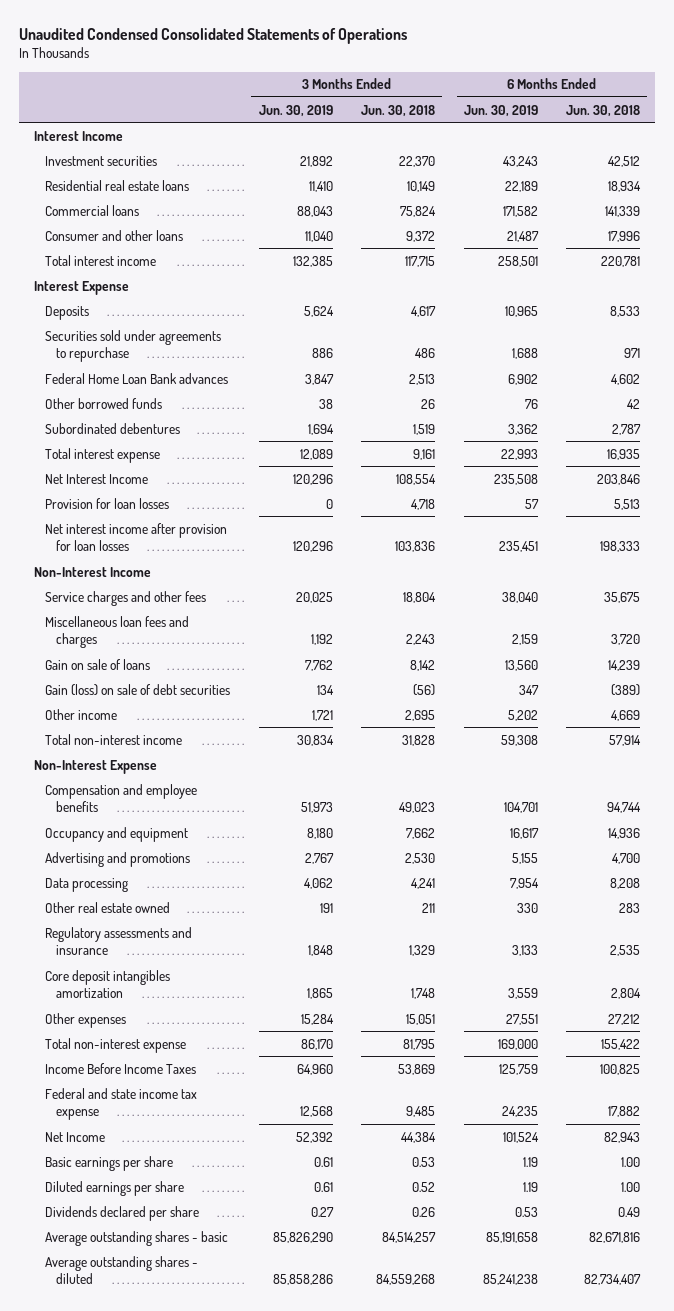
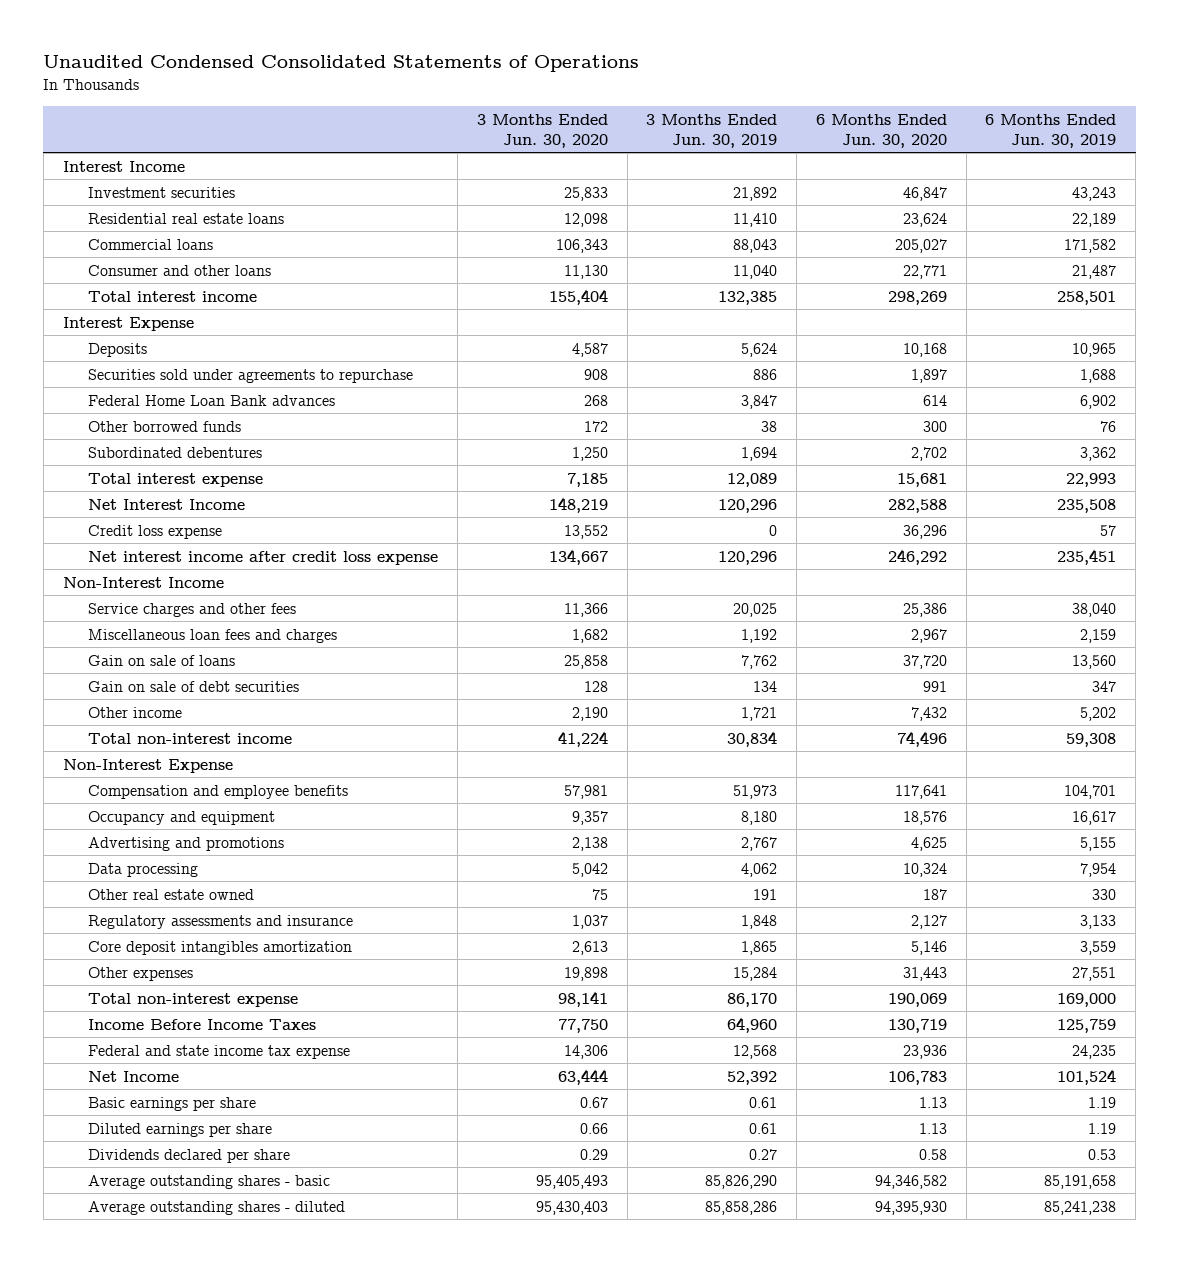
- | 3 Months Ended Jun. 30, 2019 | 3 Months Ended Jun. 30, 2018 | 6 Months Ended Jun. 30, 2019 | 6 Months Ended Jun. 30, 2018
+ | 3 Months Ended Jun. 30, 2020 | 3 Months Ended Jun. 30, 2019 | 6 Months Ended Jun. 30, 2020 | 6 Months Ended Jun. 30, 2019
- Provision for loan losses | 0 | 4,718 | 57 | 5,513
- Net interest income after provision for loan losses | 120,296 | 103,836 | 235,451 | 198,333
+ Credit loss expense | 13,552 | 0 | 36,296 | 57
+ Net interest income after credit loss expense | 134,667 | 120,296 | 246,292 | 235,451
- Gain (loss) on sale of debt securities | 134 | (56) | 347 | (389)
+ Gain on sale of debt securities | 128 | 134 | 991 | 347

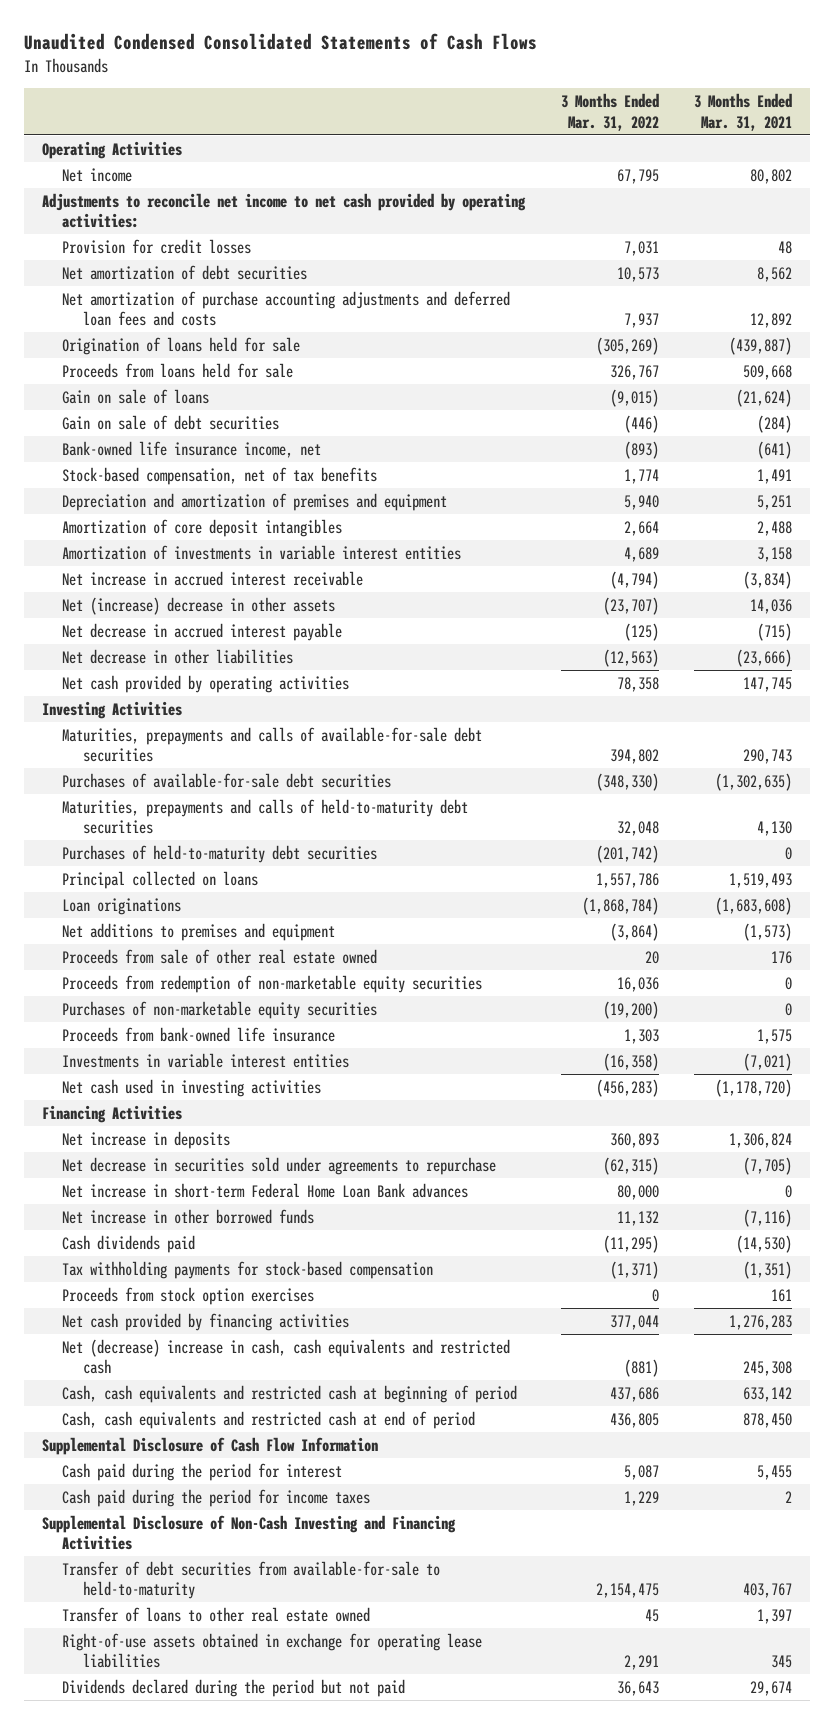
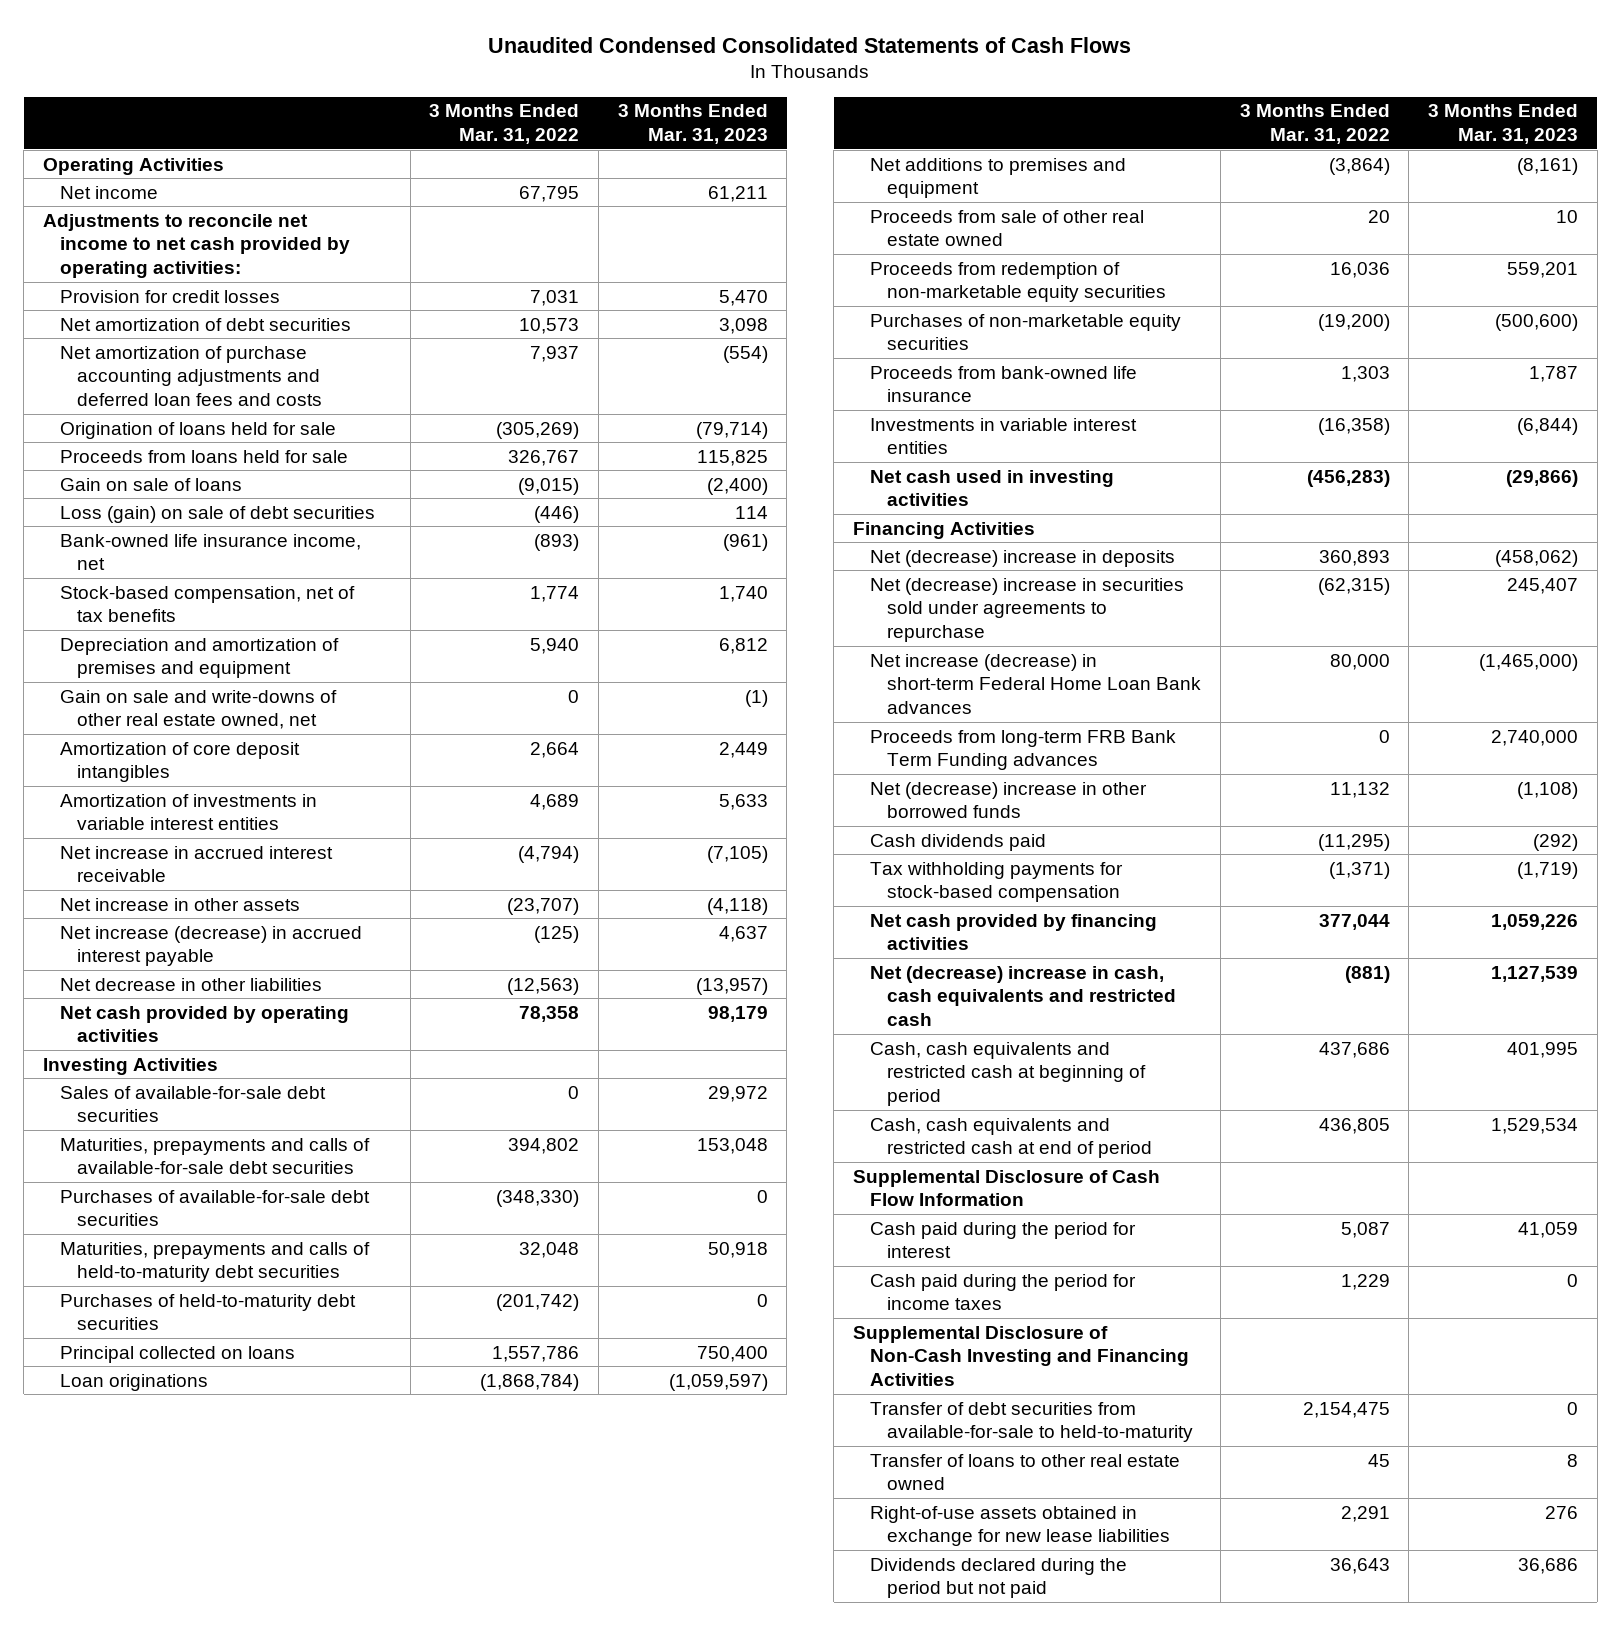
- | 3 Months Ended Mar. 31, 2022 | 3 Months Ended Mar. 31, 2021
+ | 3 Months Ended Mar. 31, 2022 | 3 Months Ended Mar. 31, 2023
- Gain on sale of debt securities | (446) | (284)
+ Loss (gain) on sale of debt securities | (446) | 114
+ Gain on sale and write-downs of other real estate owned, net | 0 | (1)
- Net (increase) decrease in other assets | (23,707) | 14,036
- Net decrease in accrued interest payable | (125) | (715)
+ Net increase in other assets | (23,707) | (4,118)
+ Net increase (decrease) in accrued interest payable | (125) | 4,637
+ Sales of available-for-sale debt securities | 0 | 29,972
- Net increase in deposits | 360,893 | 1,306,824
- Net decrease in securities sold under agreements to repurchase | (62,315) | (7,705)
- Net increase in short-term Federal Home Loan Bank advances | 80,000 | 0
- Net increase in other borrowed funds | 11,132 | (7,116)
+ Net (decrease) increase in deposits | 360,893 | (458,062)
+ Net (decrease) increase in securities sold under agreements to repurchase | (62,315) | 245,407
+ Net increase (decrease) in short-term Federal Home Loan Bank advances | 80,000 | (1,465,000)
+ Proceeds from long-term FRB Bank Term Funding advances | 0 | 2,740,000
+ Net (decrease) increase in other borrowed funds | 11,132 | (1,108)
- Proceeds from stock option exercises | 0 | 161
- Right-of-use assets obtained in exchange for operating lease liabilities | 2,291 | 345
+ Right-of-use assets obtained in exchange for new lease liabilities | 2,291 | 276

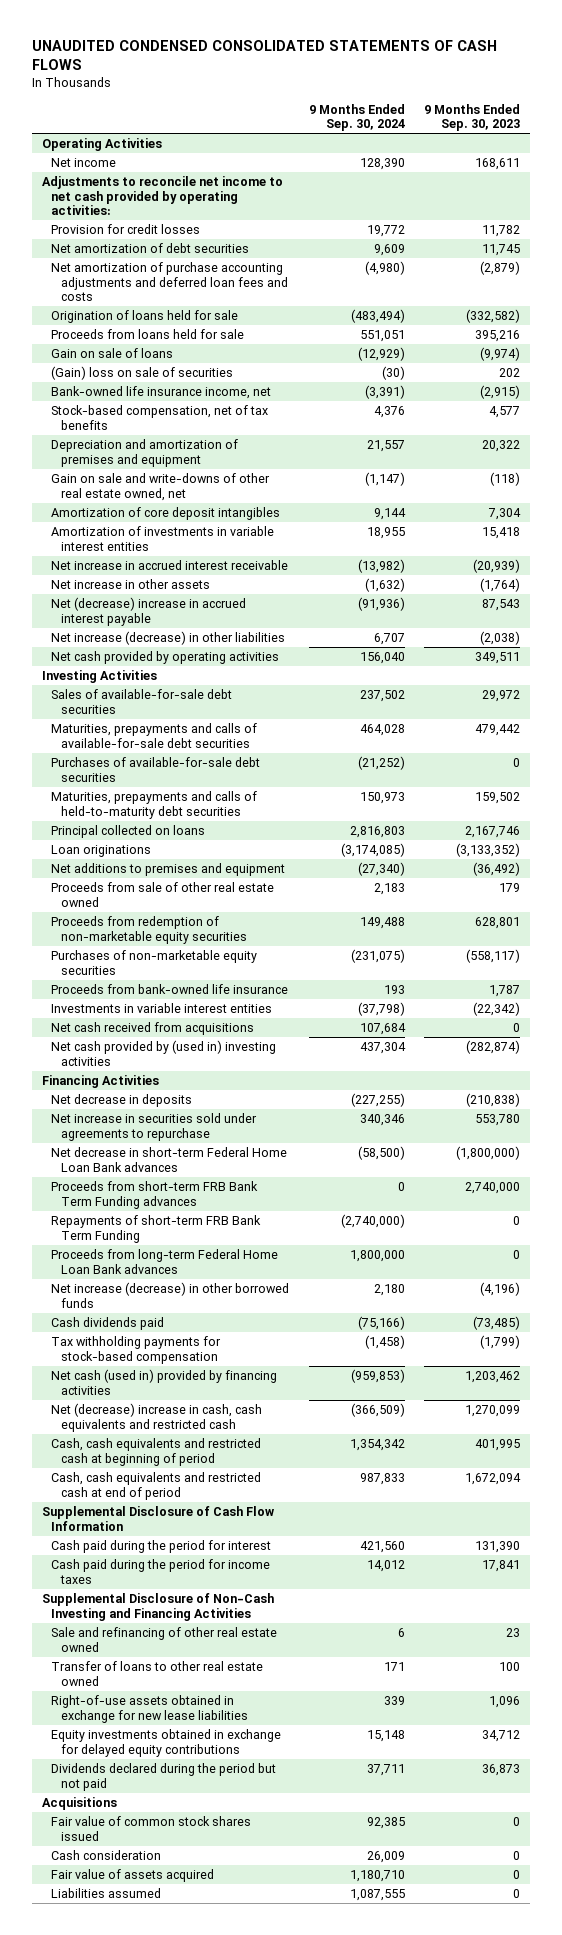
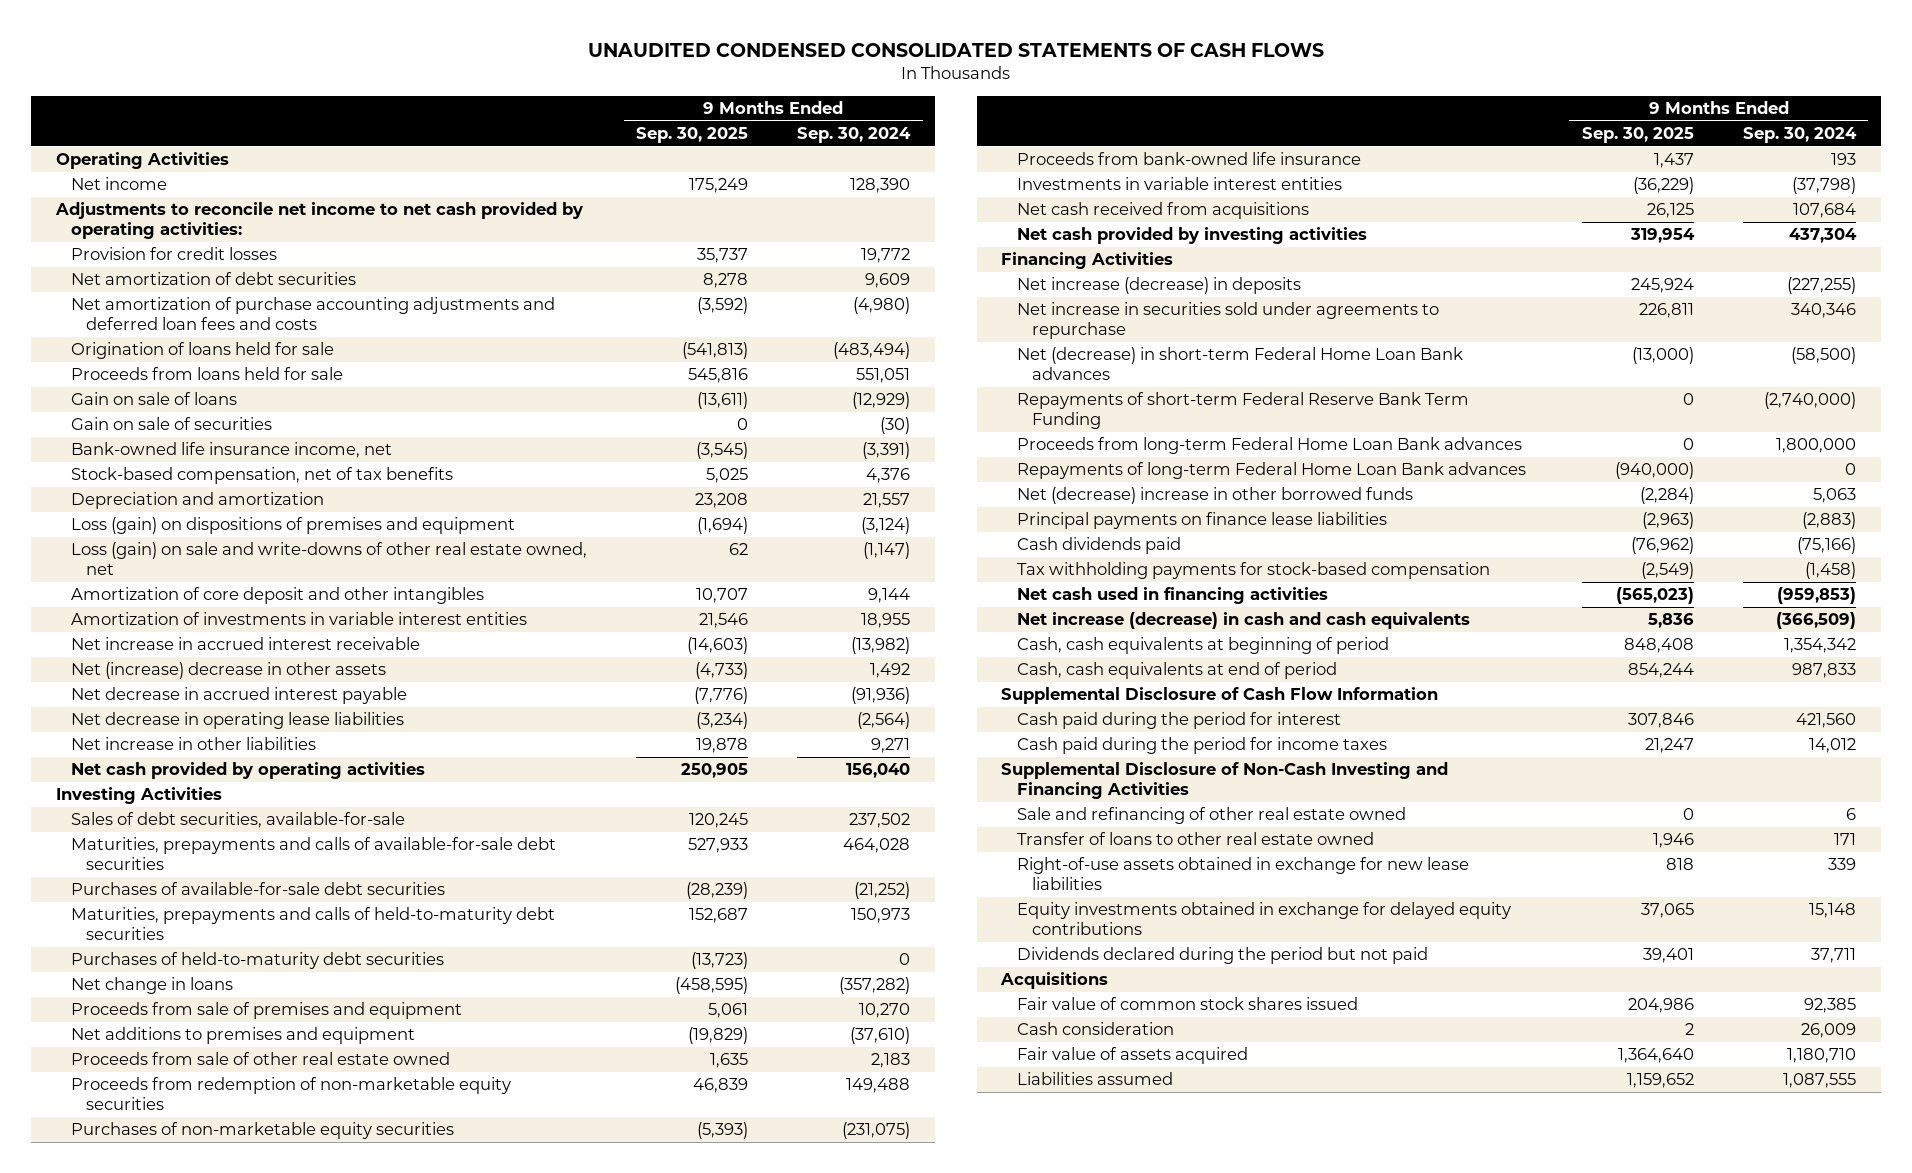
- | 9 Months Ended Sep. 30, 2024 | 9 Months Ended Sep. 30, 2023
+ | 9 Months Ended Sep. 30, 2025 | 9 Months Ended Sep. 30, 2024
- (Gain) loss on sale of securities | (30) | 202
+ Gain on sale of securities | 0 | (30)
- Depreciation and amortization of premises and equipment | 21,557 | 20,322
- Gain on sale and write-downs of other real estate owned, net | (1,147) | (118)
- Amortization of core deposit intangibles | 9,144 | 7,304
+ Depreciation and amortization | 23,208 | 21,557
+ Loss (gain) on dispositions of premises and equipment | (1,694) | (3,124)
+ Loss (gain) on sale and write-downs of other real estate owned, net | 62 | (1,147)
+ Amortization of core deposit and other intangibles | 10,707 | 9,144
- Net increase in other assets | (1,632) | (1,764)
- Net (decrease) increase in accrued interest payable | (91,936) | 87,543
- Net increase (decrease) in other liabilities | 6,707 | (2,038)
+ Net (increase) decrease in other assets | (4,733) | 1,492
+ Net decrease in accrued interest payable | (7,776) | (91,936)
+ Net decrease in operating lease liabilities | (3,234) | (2,564)
+ Net increase in other liabilities | 19,878 | 9,271
- Sales of available-for-sale debt securities | 237,502 | 29,972
+ Sales of debt securities, available-for-sale | 120,245 | 237,502
- Principal collected on loans | 2,816,803 | 2,167,746
- Loan originations | (3,174,085) | (3,133,352)
- Net additions to premises and equipment | (27,340) | (36,492)
+ Purchases of held-to-maturity debt securities | (13,723) | 0
+ Net change in loans | (458,595) | (357,282)
+ Proceeds from sale of premises and equipment | 5,061 | 10,270
+ Net additions to premises and equipment | (19,829) | (37,610)
- Net cash provided by (used in) investing activities | 437,304 | (282,874)
+ Net cash provided by investing activities | 319,954 | 437,304
- Net decrease in deposits | (227,255) | (210,838)
+ Net increase (decrease) in deposits | 245,924 | (227,255)
- Net decrease in short-term Federal Home Loan Bank advances | (58,500) | (1,800,000)
- Proceeds from short-term FRB Bank Term Funding advances | 0 | 2,740,000
- Repayments of short-term FRB Bank Term Funding | (2,740,000) | 0
+ Net (decrease) in short-term Federal Home Loan Bank advances | (13,000) | (58,500)
+ Repayments of short-term Federal Reserve Bank Term Funding | 0 | (2,740,000)
- Net increase (decrease) in other borrowed funds | 2,180 | (4,196)
+ Repayments of long-term Federal Home Loan Bank advances | (940,000) | 0
+ Net (decrease) increase in other borrowed funds | (2,284) | 5,063
+ Principal payments on finance lease liabilities | (2,963) | (2,883)
- Net cash (used in) provided by financing activities | (959,853) | 1,203,462
- Net (decrease) increase in cash, cash equivalents and restricted cash | (366,509) | 1,270,099
- Cash, cash equivalents and restricted cash at beginning of period | 1,354,342 | 401,995
- Cash, cash equivalents and restricted cash at end of period | 987,833 | 1,672,094
+ Net cash used in financing activities | (565,023) | (959,853)
+ Net increase (decrease) in cash and cash equivalents | 5,836 | (366,509)
+ Cash, cash equivalents at beginning of period | 848,408 | 1,354,342
+ Cash, cash equivalents at end of period | 854,244 | 987,833

